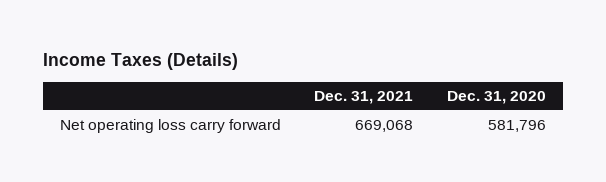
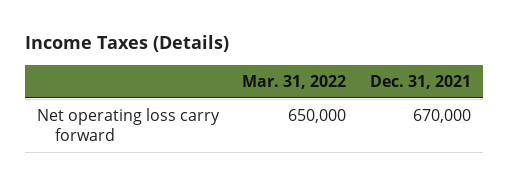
- | Dec. 31, 2021 | Dec. 31, 2020
+ | Mar. 31, 2022 | Dec. 31, 2021
- Net operating loss carry forward | 669,068 | 581,796
+ Net operating loss carry forward | 650,000 | 670,000

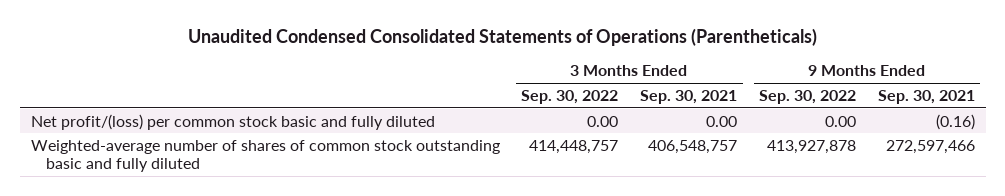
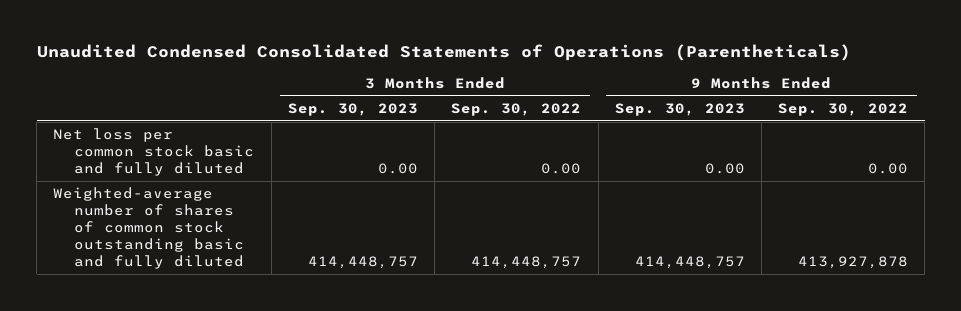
- | 3 Months Ended Sep. 30, 2022 | 3 Months Ended Sep. 30, 2021 | 9 Months Ended Sep. 30, 2022 | 9 Months Ended Sep. 30, 2021
+ | 3 Months Ended Sep. 30, 2023 | 3 Months Ended Sep. 30, 2022 | 9 Months Ended Sep. 30, 2023 | 9 Months Ended Sep. 30, 2022
- Net profit/(loss) per common stock basic and fully diluted | 0.00 | 0.00 | 0.00 | (0.16)
+ Net loss per common stock basic and fully diluted | 0.00 | 0.00 | 0.00 | 0.00

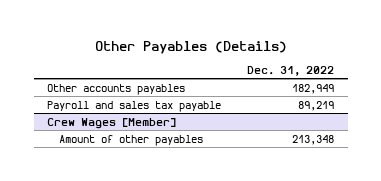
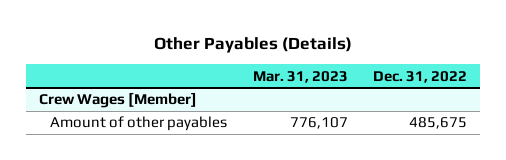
- | Dec. 31, 2022
+ | Mar. 31, 2023 | Dec. 31, 2022
- Other accounts payables | 182,949
- Payroll and sales tax payable | 89,219
@ Crew Wages [Member]
- Amount of other payables | 213,348
+ Amount of other payables | 776,107 | 485,675

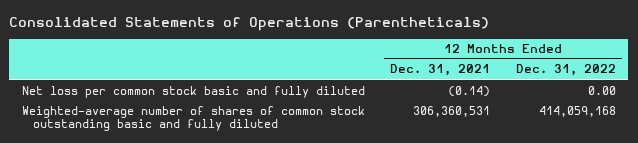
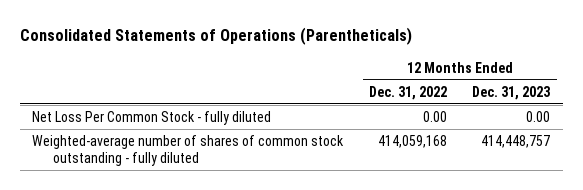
- | 12 Months Ended Dec. 31, 2021 | 12 Months Ended Dec. 31, 2022
+ | 12 Months Ended Dec. 31, 2022 | 12 Months Ended Dec. 31, 2023
- Net loss per common stock basic and fully diluted | (0.14) | 0.00
- Weighted-average number of shares of common stock outstanding basic and fully diluted | 306,360,531 | 414,059,168
+ Net Loss Per Common Stock - fully diluted | 0.00 | 0.00
+ Weighted-average number of shares of common stock outstanding - fully diluted | 414,059,168 | 414,448,757

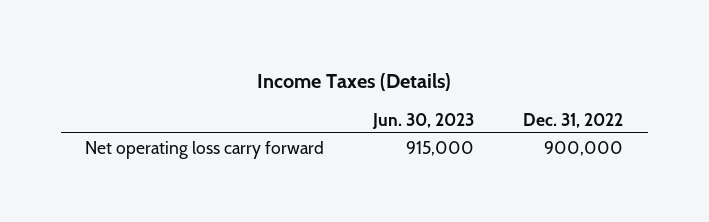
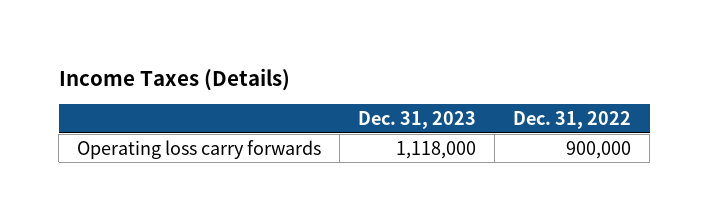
- | Jun. 30, 2023 | Dec. 31, 2022
+ | Dec. 31, 2023 | Dec. 31, 2022
- Net operating loss carry forward | 915,000 | 900,000
+ Operating loss carry forwards | 1,118,000 | 900,000

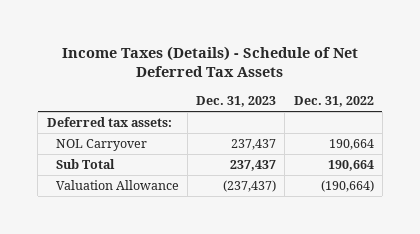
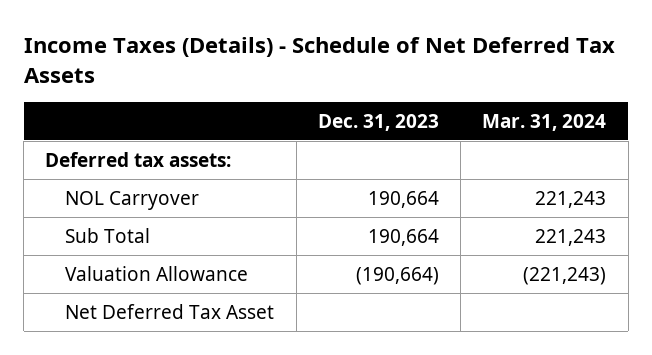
- | Dec. 31, 2023 | Dec. 31, 2022
+ | Dec. 31, 2023 | Mar. 31, 2024
- NOL Carryover | 237,437 | 190,664
- Sub Total | 237,437 | 190,664
- Valuation Allowance | (237,437) | (190,664)
+ NOL Carryover | 190,664 | 221,243
+ Sub Total | 190,664 | 221,243
+ Valuation Allowance | (190,664) | (221,243)
+ Net Deferred Tax Asset

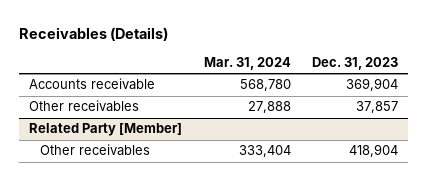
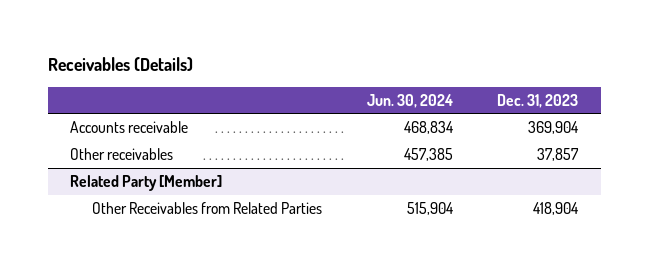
- | Mar. 31, 2024 | Dec. 31, 2023
+ | Jun. 30, 2024 | Dec. 31, 2023
@ Related Party [Member]
- Other receivables | 333,404 | 418,904
+ Other Receivables from Related Parties | 515,904 | 418,904

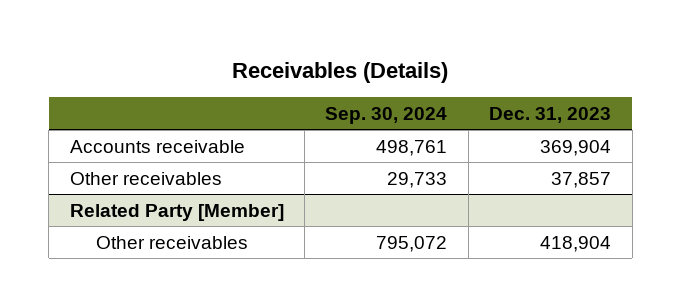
- | Jun. 30, 2024 | Dec. 31, 2023
+ | Sep. 30, 2024 | Dec. 31, 2023
@ Related Party [Member]
- Other Receivables from Related Parties | 515,904 | 418,904
+ Other receivables | 795,072 | 418,904

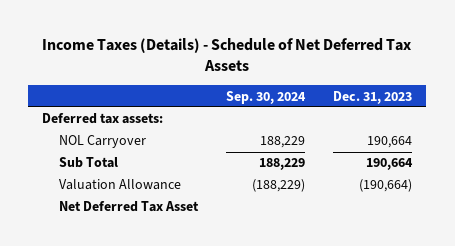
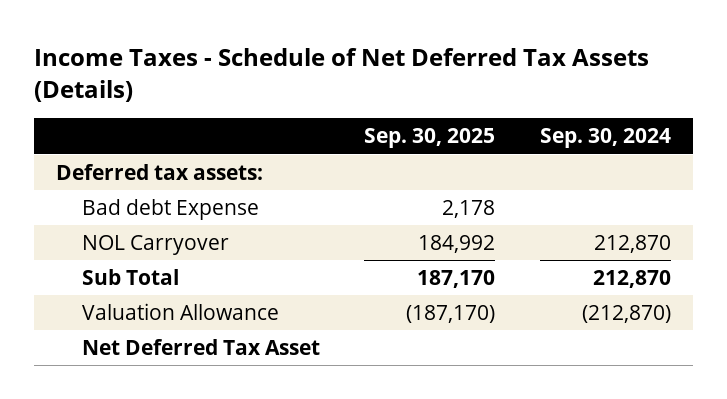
- Income Taxes (Details) - Schedule of Net Deferred Tax Assets
+ Income Taxes - Schedule of Net Deferred Tax Assets (Details)
- | Sep. 30, 2024 | Dec. 31, 2023
+ | Sep. 30, 2025 | Sep. 30, 2024
- NOL Carryover | 188,229 | 190,664
- Sub Total | 188,229 | 190,664
- Valuation Allowance | (188,229) | (190,664)
+ Bad debt Expense | 2,178 |
+ NOL Carryover | 184,992 | 212,870
+ Sub Total | 187,170 | 212,870
+ Valuation Allowance | (187,170) | (212,870)

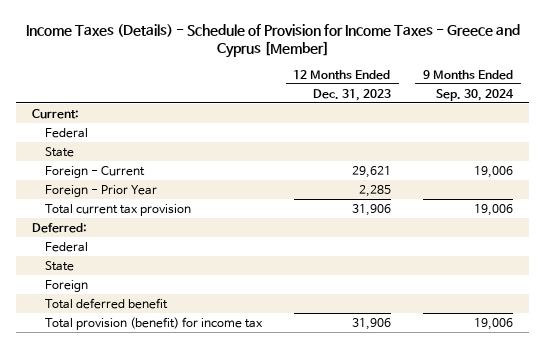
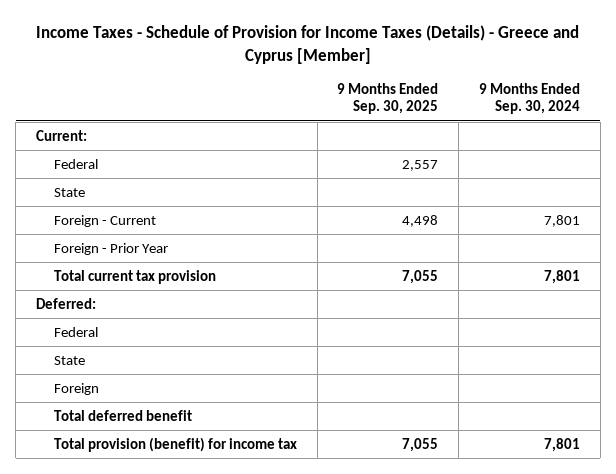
- Income Taxes (Details) - Schedule of Provision for Income Taxes - Greece and Cyprus [Member]
+ Income Taxes - Schedule of Provision for Income Taxes (Details) - Greece and Cyprus [Member]
- | 12 Months Ended Dec. 31, 2023 | 9 Months Ended Sep. 30, 2024
+ | 9 Months Ended Sep. 30, 2025 | 9 Months Ended Sep. 30, 2024
- Foreign - Current | 29,621 | 19,006
+ Foreign - Current | 4,498 | 7,801
- Total current tax provision | 31,906 | 19,006
+ Total current tax provision | 7,055 | 7,801
- Total provision (benefit) for income tax | 31,906 | 19,006
+ Total provision (benefit) for income tax | 7,055 | 7,801

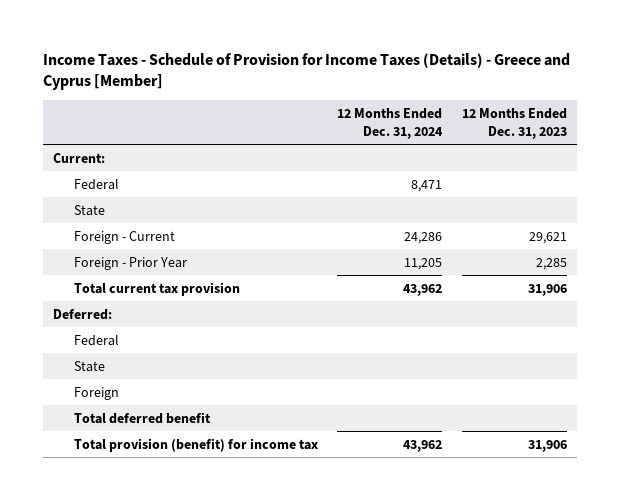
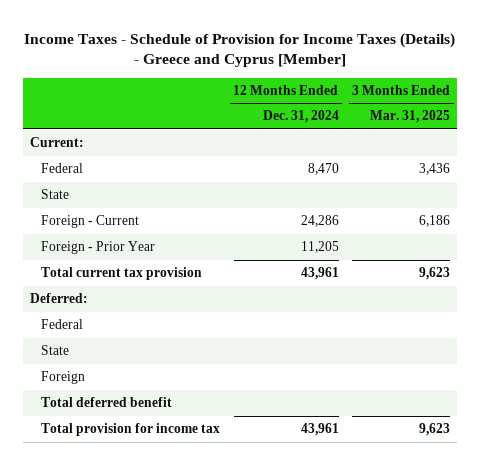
- | 12 Months Ended Dec. 31, 2024 | 12 Months Ended Dec. 31, 2023
+ | 12 Months Ended Dec. 31, 2024 | 3 Months Ended Mar. 31, 2025
- Federal | 8,471 |
+ Federal | 8,470 | 3,436
- Total current tax provision | 43,962 | 31,906
+ Total current tax provision | 43,961 | 9,623
- Total provision (benefit) for income tax | 43,962 | 31,906
+ Total provision for income tax | 43,961 | 9,623

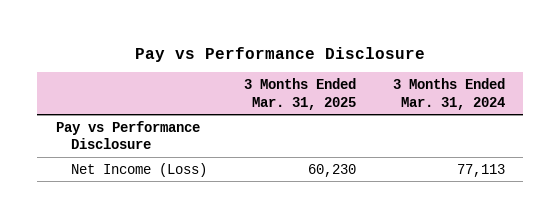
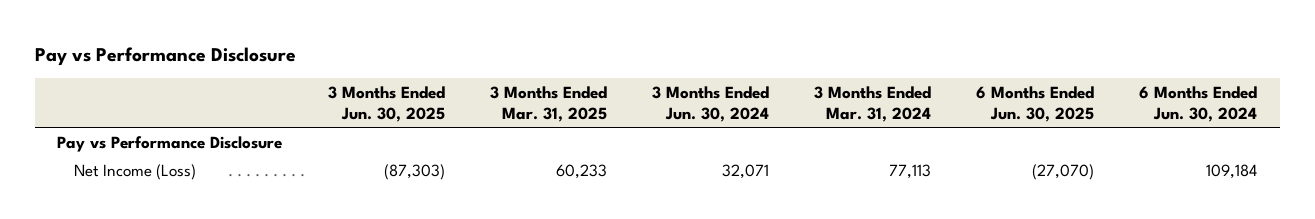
- | 3 Months Ended Mar. 31, 2025 | 3 Months Ended Mar. 31, 2024
+ | 3 Months Ended Jun. 30, 2025 | 3 Months Ended Mar. 31, 2025 | 3 Months Ended Jun. 30, 2024 | 3 Months Ended Mar. 31, 2024 | 6 Months Ended Jun. 30, 2025 | 6 Months Ended Jun. 30, 2024
- Net Income (Loss) | 60,230 | 77,113
+ Net Income (Loss) | (87,303) | 60,233 | 32,071 | 77,113 | (27,070) | 109,184

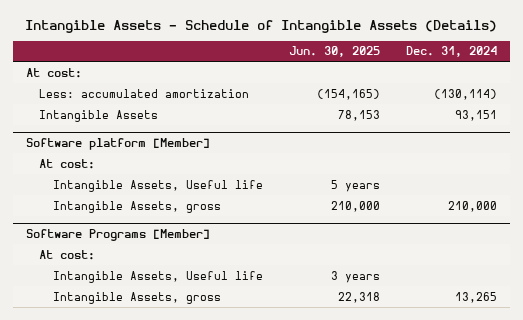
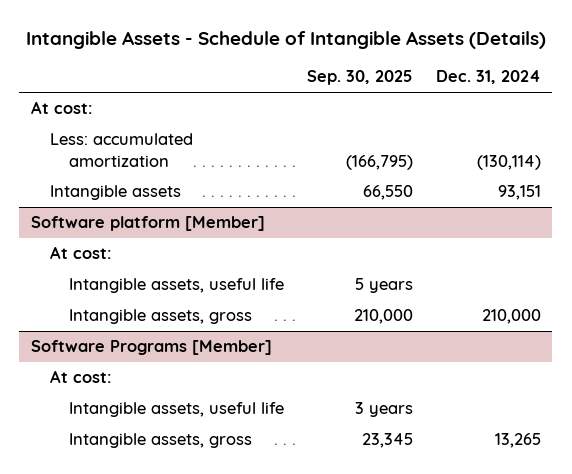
- | Jun. 30, 2025 | Dec. 31, 2024
+ | Sep. 30, 2025 | Dec. 31, 2024
- Intangible Assets | 78,153 | 93,151
+ Intangible assets | 66,550 | 93,151
@ Software platform [Member]
- Intangible Assets, Useful life | 5 years |
- Intangible Assets, gross | 210,000 | 210,000
+ Intangible assets, useful life | 5 years |
+ Intangible assets, gross | 210,000 | 210,000
@ Software Programs [Member]
- Intangible Assets, Useful life | 3 years |
- Intangible Assets, gross | 22,318 | 13,265
+ Intangible assets, useful life | 3 years |
+ Intangible assets, gross | 23,345 | 13,265

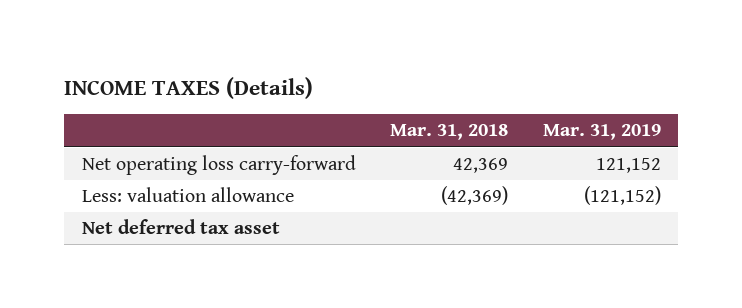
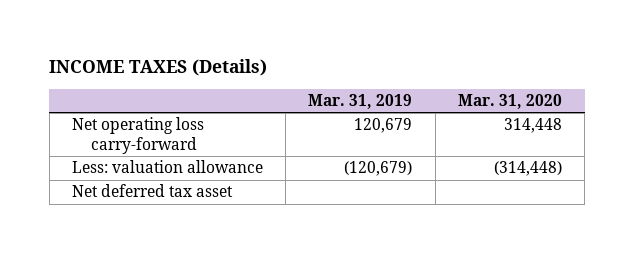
- | Mar. 31, 2018 | Mar. 31, 2019
+ | Mar. 31, 2019 | Mar. 31, 2020
- Net operating loss carry-forward | 42,369 | 121,152
- Less: valuation allowance | (42,369) | (121,152)
+ Net operating loss carry-forward | 120,679 | 314,448
+ Less: valuation allowance | (120,679) | (314,448)

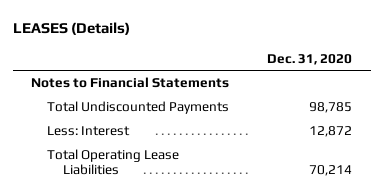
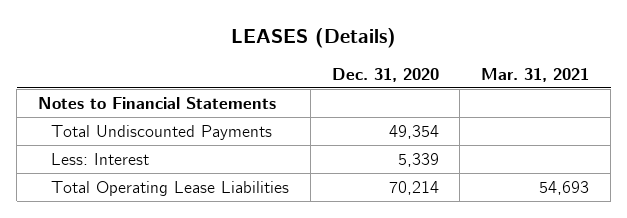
- | Dec. 31, 2020
+ | Dec. 31, 2020 | Mar. 31, 2021
- Total Undiscounted Payments | 98,785
- Less: Interest | 12,872
+ Total Undiscounted Payments | 49,354 |
+ Less: Interest | 5,339 |

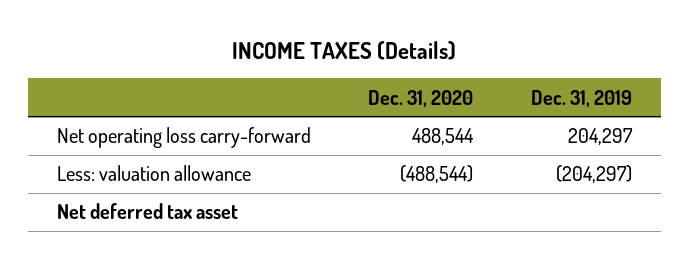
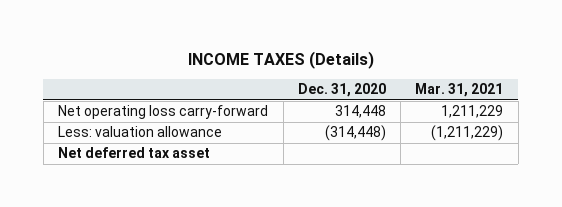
- | Dec. 31, 2020 | Dec. 31, 2019
+ | Dec. 31, 2020 | Mar. 31, 2021
- Net operating loss carry-forward | 488,544 | 204,297
- Less: valuation allowance | (488,544) | (204,297)
+ Net operating loss carry-forward | 314,448 | 1,211,229
+ Less: valuation allowance | (314,448) | (1,211,229)

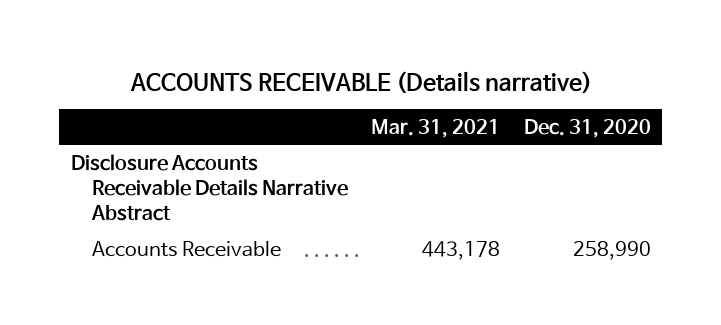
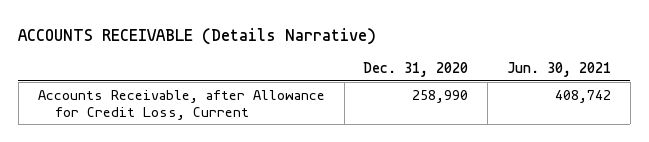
- ACCOUNTS RECEIVABLE (Details narrative)
+ ACCOUNTS RECEIVABLE (Details Narrative)
- | Mar. 31, 2021 | Dec. 31, 2020
+ | Dec. 31, 2020 | Jun. 30, 2021
- Disclosure Accounts Receivable Details Narrative Abstract
- Accounts Receivable | 443,178 | 258,990
+ Accounts Receivable, after Allowance for Credit Loss, Current | 258,990 | 408,742

